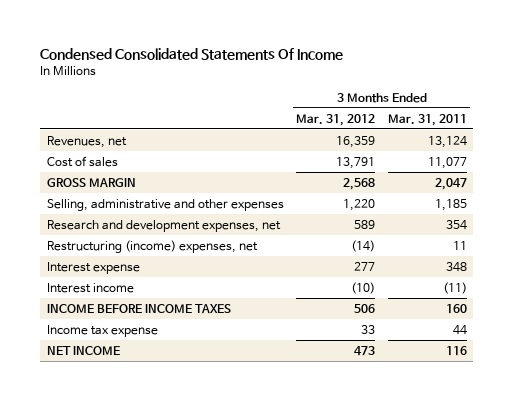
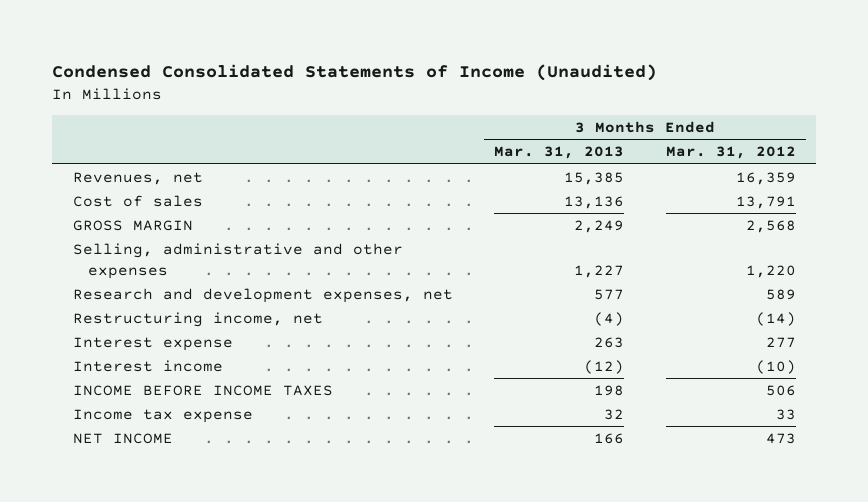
- Condensed Consolidated Statements Of Income
+ Condensed Consolidated Statements of Income (Unaudited)
- | 3 Months Ended Mar. 31, 2012 | 3 Months Ended Mar. 31, 2011
+ | 3 Months Ended Mar. 31, 2013 | 3 Months Ended Mar. 31, 2012
- Restructuring (income) expenses, net | (14) | 11
+ Restructuring income, net | (4) | (14)

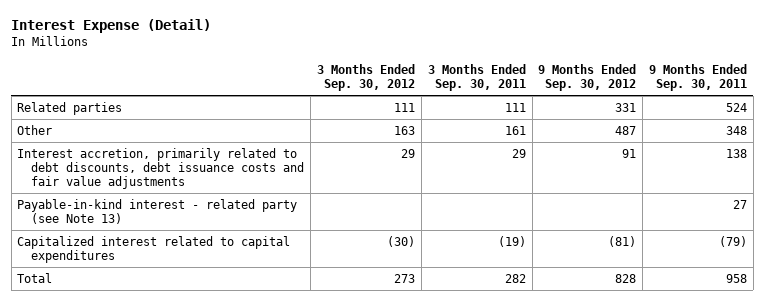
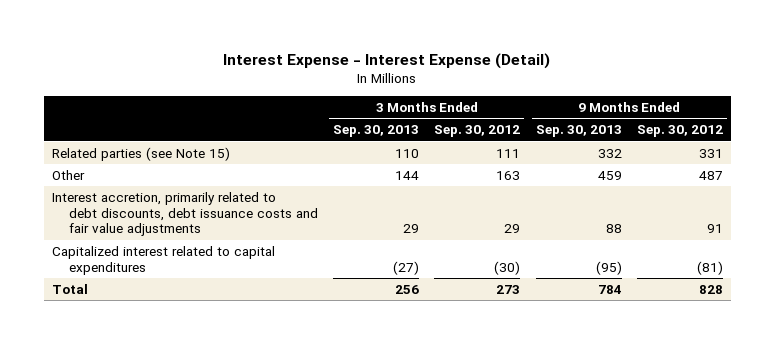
- Interest Expense (Detail)
+ Interest Expense - Interest Expense (Detail)
- | 3 Months Ended Sep. 30, 2012 | 3 Months Ended Sep. 30, 2011 | 9 Months Ended Sep. 30, 2012 | 9 Months Ended Sep. 30, 2011
+ | 3 Months Ended Sep. 30, 2013 | 3 Months Ended Sep. 30, 2012 | 9 Months Ended Sep. 30, 2013 | 9 Months Ended Sep. 30, 2012
- Related parties | 111 | 111 | 331 | 524
+ Related parties (see Note 15) | 110 | 111 | 332 | 331
- Payable-in-kind interest - related party (see Note 13) | | | | 27

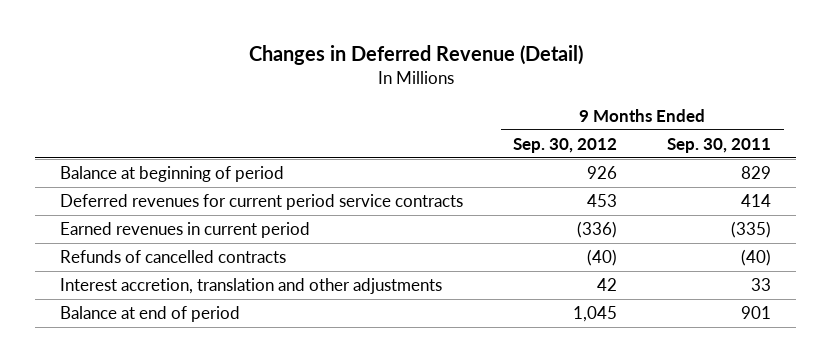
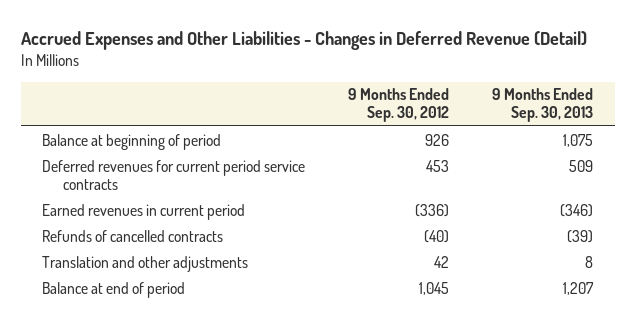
- Changes in Deferred Revenue (Detail)
+ Accrued Expenses and Other Liabilities - Changes in Deferred Revenue (Detail)
- | 9 Months Ended Sep. 30, 2012 | 9 Months Ended Sep. 30, 2011
+ | 9 Months Ended Sep. 30, 2012 | 9 Months Ended Sep. 30, 2013
- Interest accretion, translation and other adjustments | 42 | 33
+ Translation and other adjustments | 42 | 8

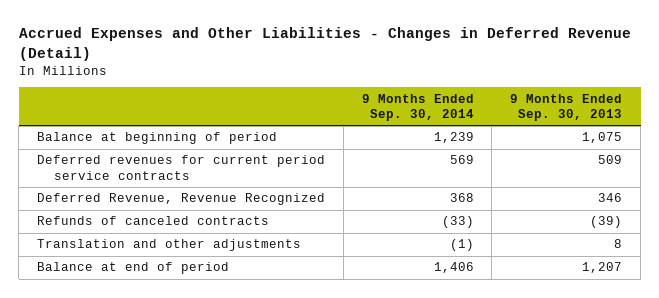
- | 9 Months Ended Sep. 30, 2012 | 9 Months Ended Sep. 30, 2013
+ | 9 Months Ended Sep. 30, 2014 | 9 Months Ended Sep. 30, 2013
- Earned revenues in current period | (336) | (346)
- Refunds of cancelled contracts | (40) | (39)
+ Deferred Revenue, Revenue Recognized | 368 | 346
+ Refunds of canceled contracts | (33) | (39)

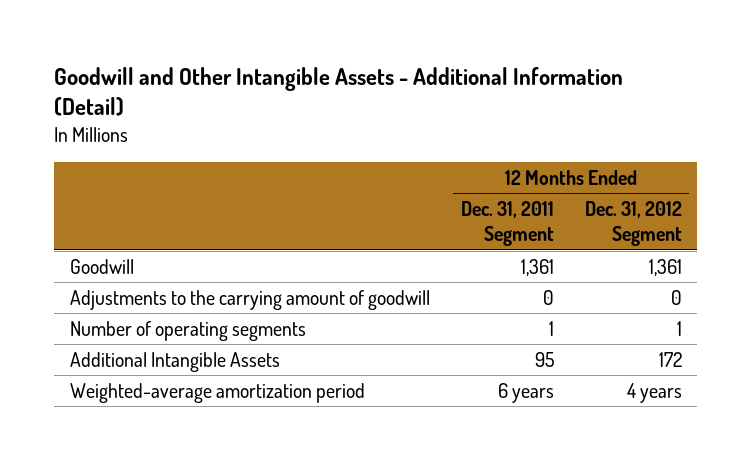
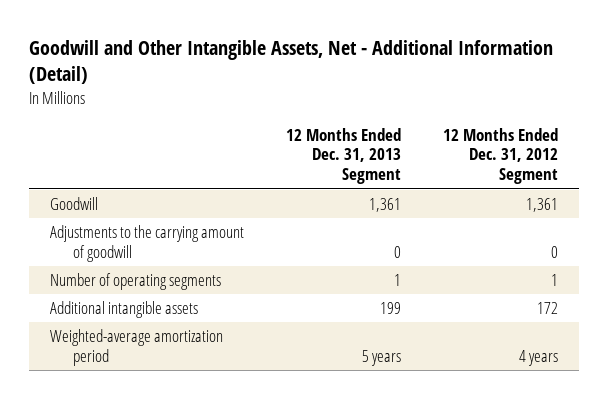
- Goodwill and Other Intangible Assets - Additional Information (Detail)
+ Goodwill and Other Intangible Assets, Net - Additional Information (Detail)
- | 12 Months Ended Dec. 31, 2011 Segment | 12 Months Ended Dec. 31, 2012 Segment
+ | 12 Months Ended Dec. 31, 2013 Segment | 12 Months Ended Dec. 31, 2012 Segment
- Additional Intangible Assets | 95 | 172
+ Additional intangible assets | 199 | 172

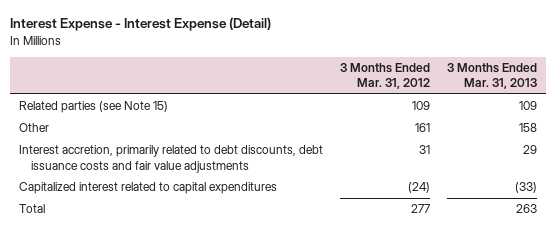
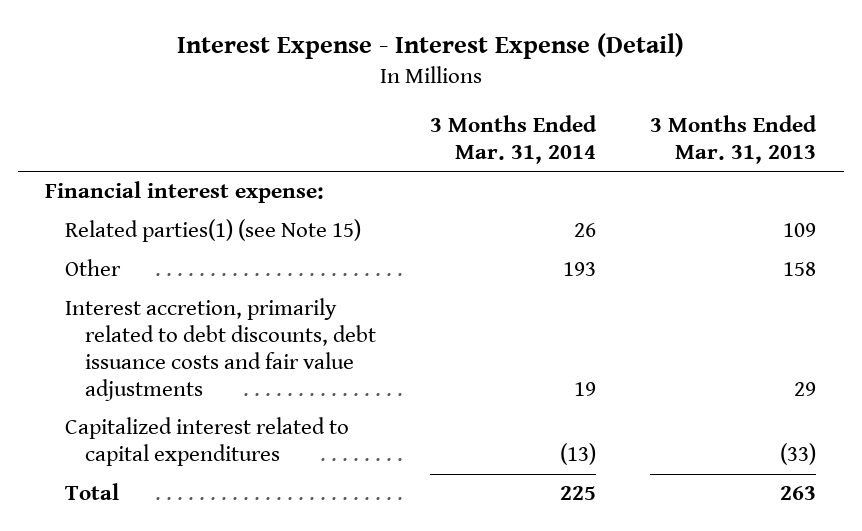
- | 3 Months Ended Mar. 31, 2012 | 3 Months Ended Mar. 31, 2013
+ | 3 Months Ended Mar. 31, 2014 | 3 Months Ended Mar. 31, 2013
- Related parties (see Note 15) | 109 | 109
+ Financial interest expense:
+ Related parties(1) (see Note 15) | 26 | 109

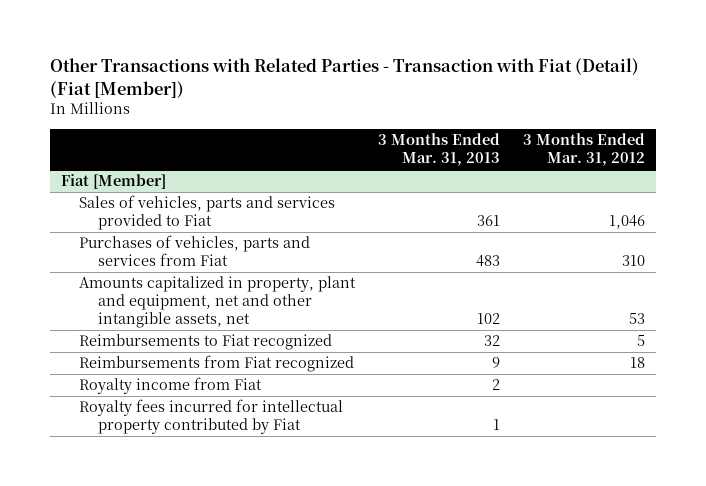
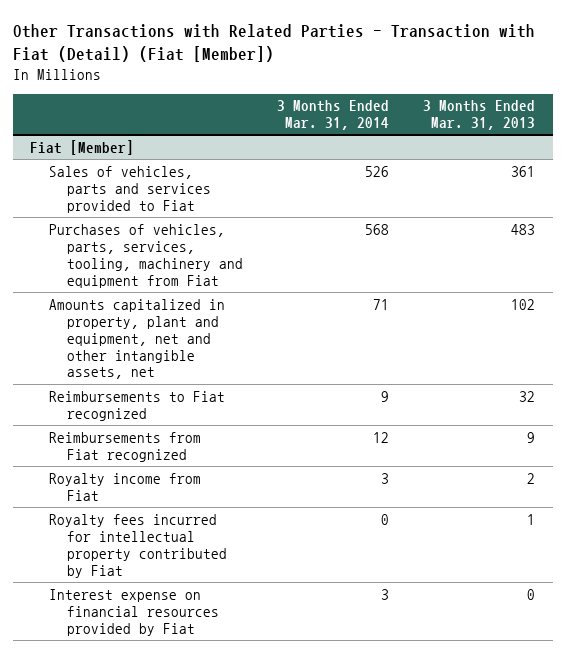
- | 3 Months Ended Mar. 31, 2013 | 3 Months Ended Mar. 31, 2012
+ | 3 Months Ended Mar. 31, 2014 | 3 Months Ended Mar. 31, 2013
@ Fiat [Member]
- Purchases of vehicles, parts and services from Fiat | 483 | 310
+ Purchases of vehicles, parts, services, tooling, machinery and equipment from Fiat | 568 | 483
+ Interest expense on financial resources provided by Fiat | 3 | 0

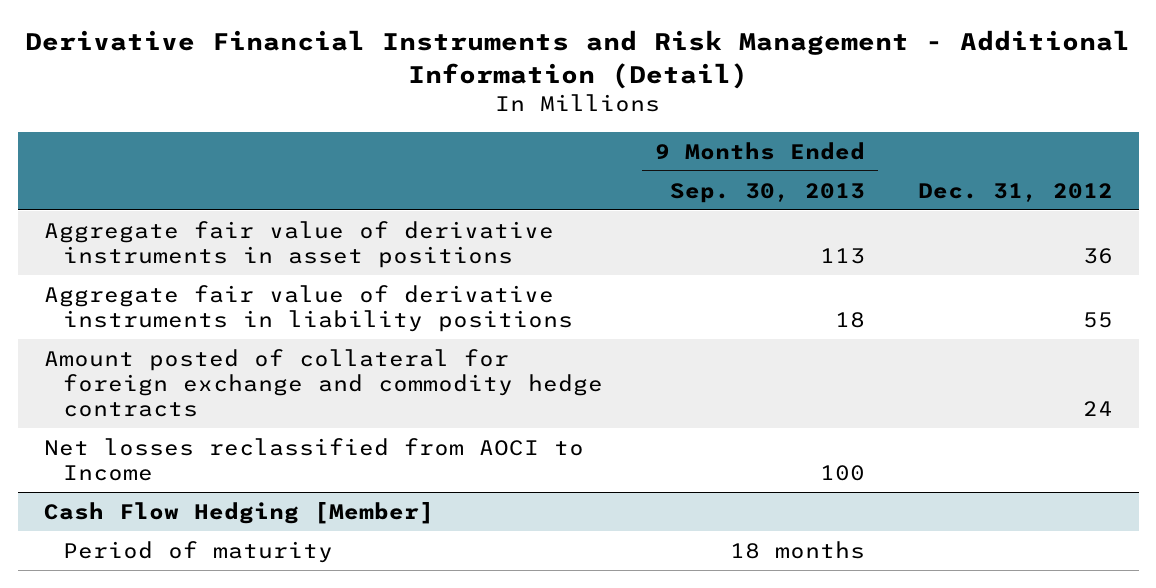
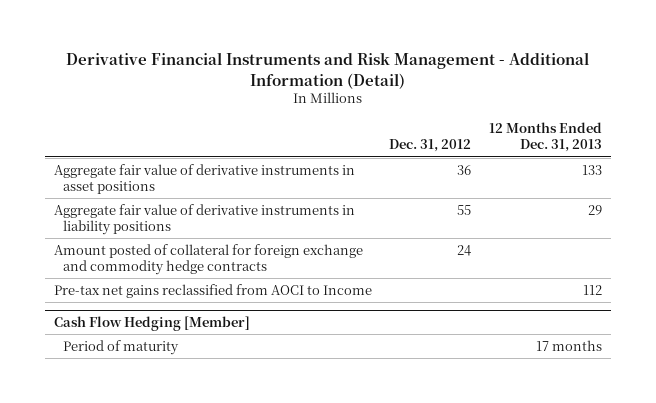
- | 9 Months Ended Sep. 30, 2013 | Dec. 31, 2012
+ | Dec. 31, 2012 | 12 Months Ended Dec. 31, 2013
- Net losses reclassified from AOCI to Income | 100 |
+ Pre-tax net gains reclassified from AOCI to Income | | 112

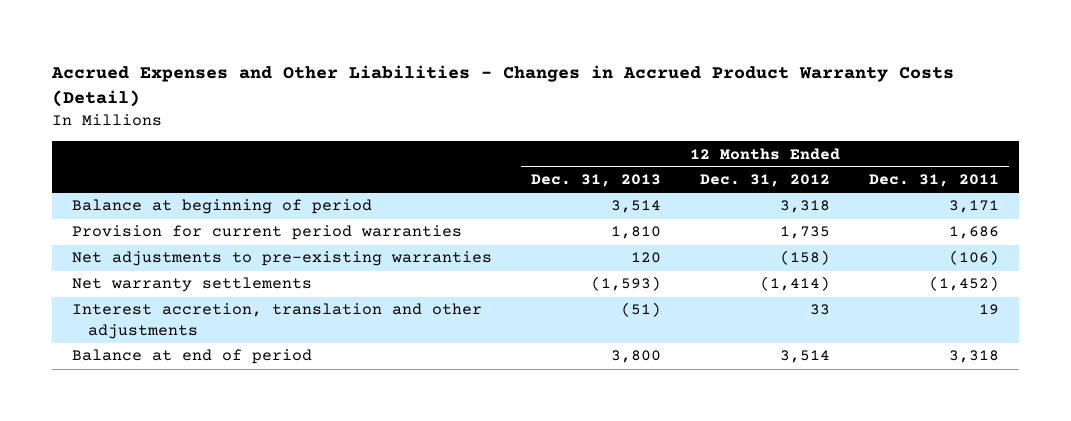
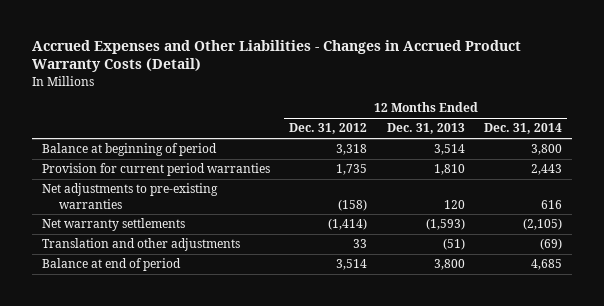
- | 12 Months Ended Dec. 31, 2013 | 12 Months Ended Dec. 31, 2012 | 12 Months Ended Dec. 31, 2011
+ | 12 Months Ended Dec. 31, 2012 | 12 Months Ended Dec. 31, 2013 | 12 Months Ended Dec. 31, 2014
- Interest accretion, translation and other adjustments | (51) | 33 | 19
+ Translation and other adjustments | 33 | (51) | (69)

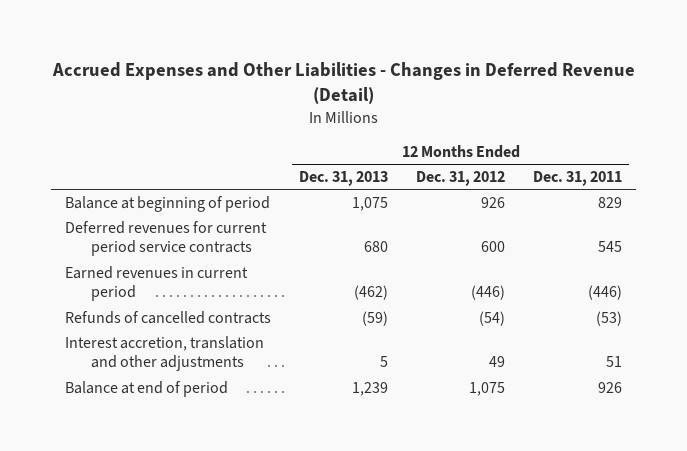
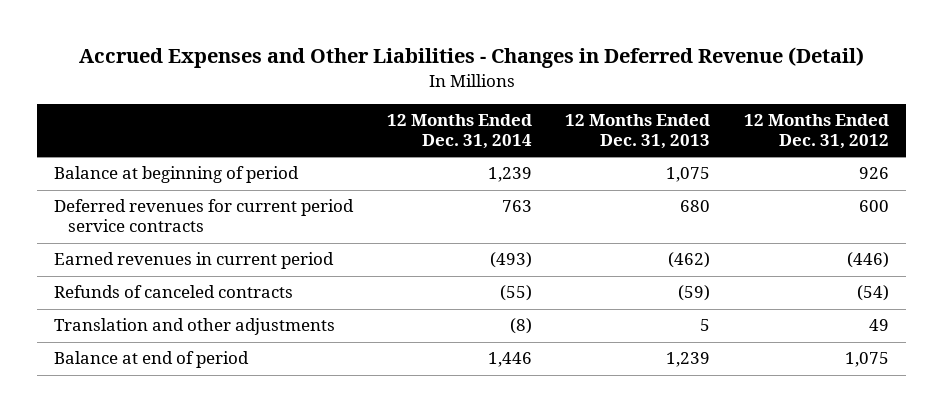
- | 12 Months Ended Dec. 31, 2013 | 12 Months Ended Dec. 31, 2012 | 12 Months Ended Dec. 31, 2011
+ | 12 Months Ended Dec. 31, 2014 | 12 Months Ended Dec. 31, 2013 | 12 Months Ended Dec. 31, 2012
- Refunds of cancelled contracts | (59) | (54) | (53)
- Interest accretion, translation and other adjustments | 5 | 49 | 51
+ Refunds of canceled contracts | (55) | (59) | (54)
+ Translation and other adjustments | (8) | 5 | 49

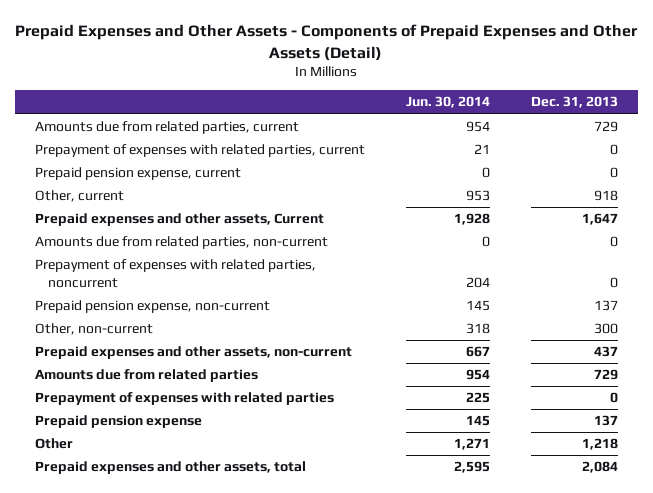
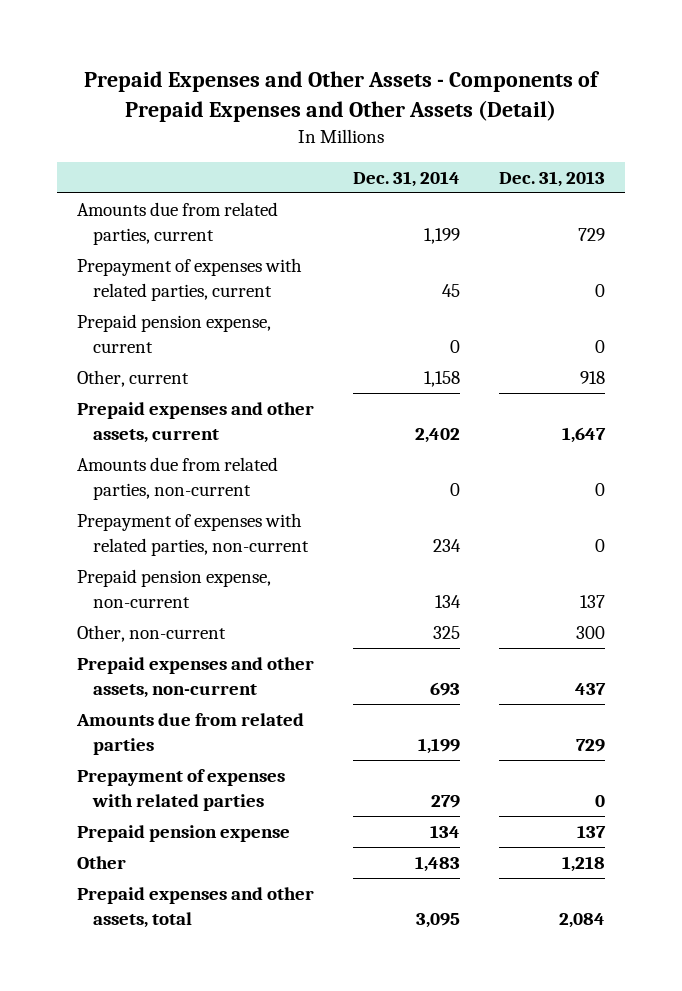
- | Jun. 30, 2014 | Dec. 31, 2013
+ | Dec. 31, 2014 | Dec. 31, 2013
- Prepaid expenses and other assets, Current | 1,928 | 1,647
+ Prepaid expenses and other assets, current | 2,402 | 1,647
- Prepayment of expenses with related parties, noncurrent | 204 | 0
+ Prepayment of expenses with related parties, non-current | 234 | 0

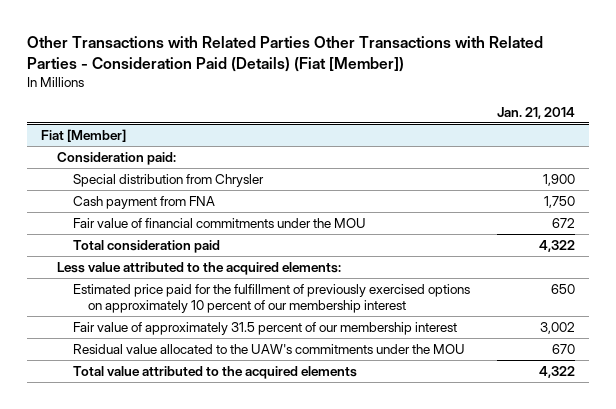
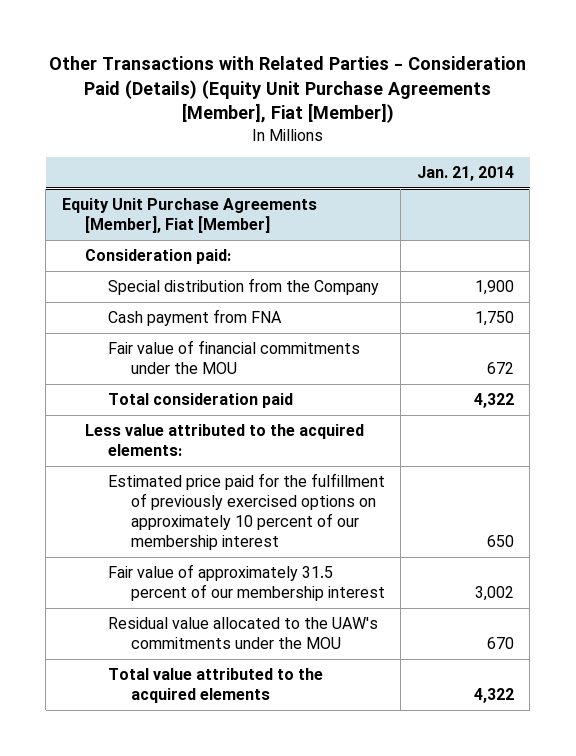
- Other Transactions with Related Parties Other Transactions with Related Parties - Consideration Paid (Details) (Fiat [Member])
+ Other Transactions with Related Parties - Consideration Paid (Details) (Equity Unit Purchase Agreements [Member], Fiat [Member])
- Fiat [Member]
+ Equity Unit Purchase Agreements [Member], Fiat [Member]
- Special distribution from Chrysler | 1,900
+ Special distribution from the Company | 1,900

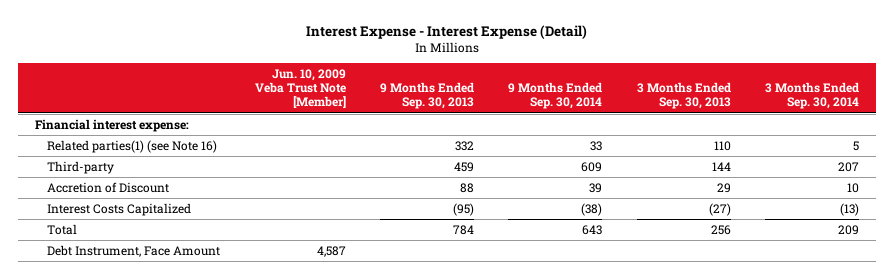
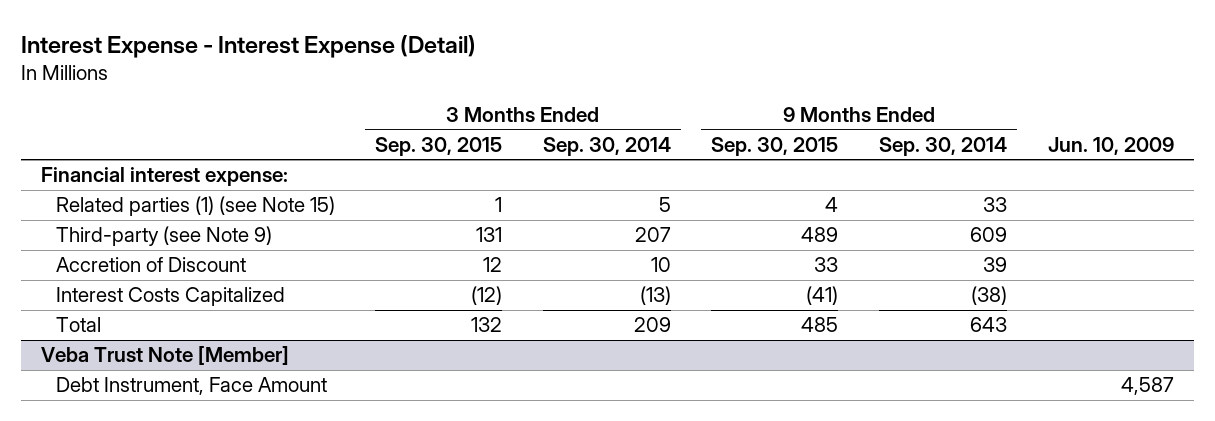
- | Jun. 10, 2009 Veba Trust Note [Member] | 9 Months Ended Sep. 30, 2013 | 9 Months Ended Sep. 30, 2014 | 3 Months Ended Sep. 30, 2013 | 3 Months Ended Sep. 30, 2014
+ | 3 Months Ended Sep. 30, 2015 | 3 Months Ended Sep. 30, 2014 | 9 Months Ended Sep. 30, 2015 | 9 Months Ended Sep. 30, 2014 | Jun. 10, 2009
- Related parties(1) (see Note 16) | | 332 | 33 | 110 | 5
- Third-party | | 459 | 609 | 144 | 207
+ Related parties (1) (see Note 15) | 1 | 5 | 4 | 33 |
+ Third-party (see Note 9) | 131 | 207 | 489 | 609 |
+ Veba Trust Note [Member]

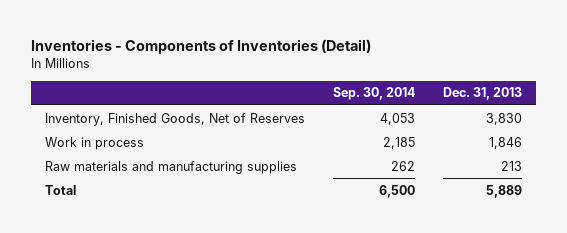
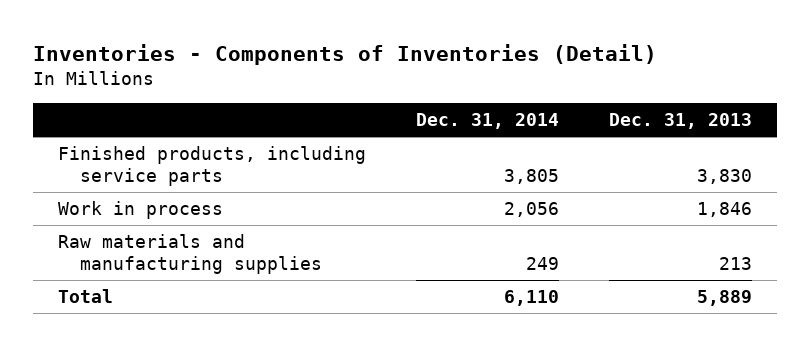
- | Sep. 30, 2014 | Dec. 31, 2013
+ | Dec. 31, 2014 | Dec. 31, 2013
- Inventory, Finished Goods, Net of Reserves | 4,053 | 3,830
+ Finished products, including service parts | 3,805 | 3,830

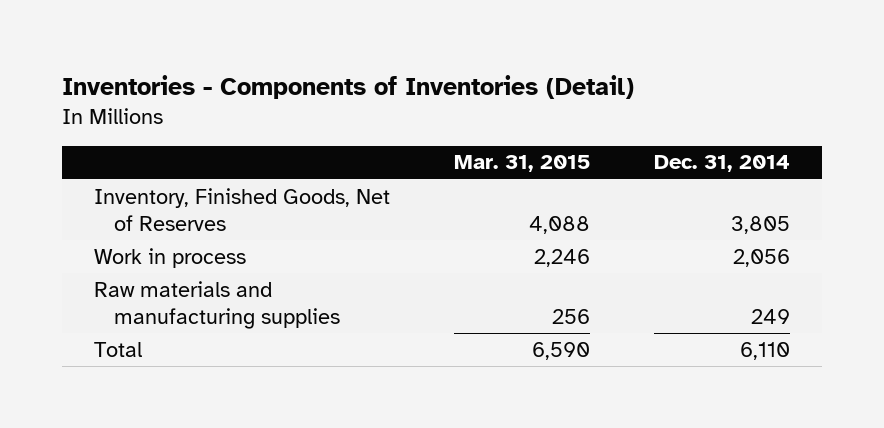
- | Dec. 31, 2014 | Dec. 31, 2013
+ | Mar. 31, 2015 | Dec. 31, 2014
- Finished products, including service parts | 3,805 | 3,830
+ Inventory, Finished Goods, Net of Reserves | 4,088 | 3,805

